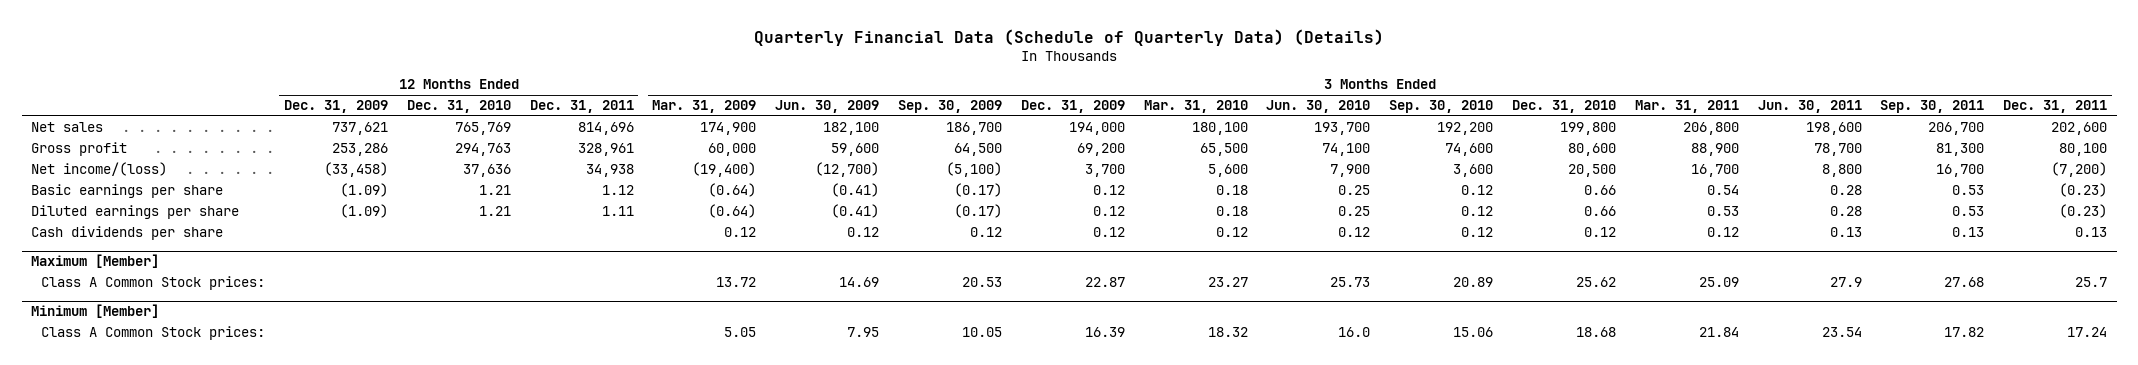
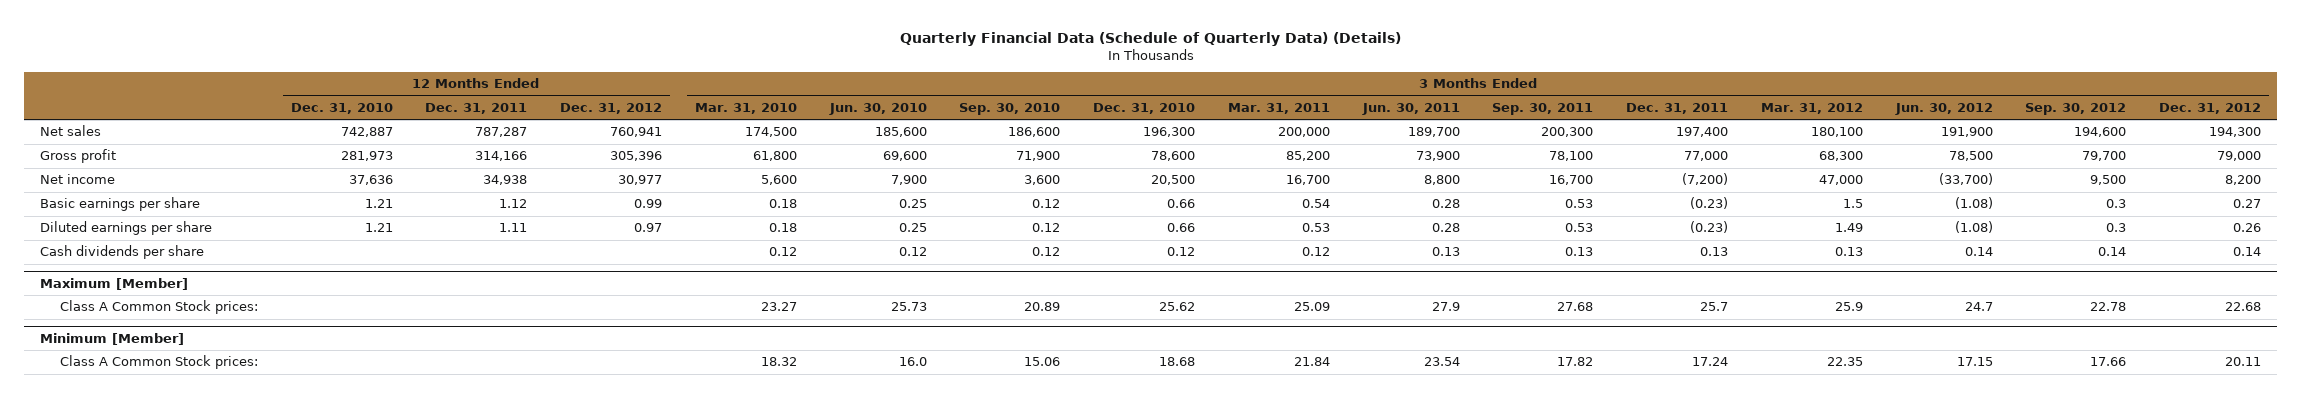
- | 12 Months Ended Dec. 31, 2009 | 12 Months Ended Dec. 31, 2010 | 12 Months Ended Dec. 31, 2011 | 3 Months Ended Mar. 31, 2009 | 3 Months Ended Jun. 30, 2009 | 3 Months Ended Sep. 30, 2009 | 3 Months Ended Dec. 31, 2009 | 3 Months Ended Mar. 31, 2010 | 3 Months Ended Jun. 30, 2010 | 3 Months Ended Sep. 30, 2010 | 3 Months Ended Dec. 31, 2010 | 3 Months Ended Mar. 31, 2011 | 3 Months Ended Jun. 30, 2011 | 3 Months Ended Sep. 30, 2011 | 3 Months Ended Dec. 31, 2011
+ | 12 Months Ended Dec. 31, 2010 | 12 Months Ended Dec. 31, 2011 | 12 Months Ended Dec. 31, 2012 | 3 Months Ended Mar. 31, 2010 | 3 Months Ended Jun. 30, 2010 | 3 Months Ended Sep. 30, 2010 | 3 Months Ended Dec. 31, 2010 | 3 Months Ended Mar. 31, 2011 | 3 Months Ended Jun. 30, 2011 | 3 Months Ended Sep. 30, 2011 | 3 Months Ended Dec. 31, 2011 | 3 Months Ended Mar. 31, 2012 | 3 Months Ended Jun. 30, 2012 | 3 Months Ended Sep. 30, 2012 | 3 Months Ended Dec. 31, 2012
- Net sales | 737,621 | 765,769 | 814,696 | 174,900 | 182,100 | 186,700 | 194,000 | 180,100 | 193,700 | 192,200 | 199,800 | 206,800 | 198,600 | 206,700 | 202,600
- Gross profit | 253,286 | 294,763 | 328,961 | 60,000 | 59,600 | 64,500 | 69,200 | 65,500 | 74,100 | 74,600 | 80,600 | 88,900 | 78,700 | 81,300 | 80,100
- Net income/(loss) | (33,458) | 37,636 | 34,938 | (19,400) | (12,700) | (5,100) | 3,700 | 5,600 | 7,900 | 3,600 | 20,500 | 16,700 | 8,800 | 16,700 | (7,200)
+ Net sales | 742,887 | 787,287 | 760,941 | 174,500 | 185,600 | 186,600 | 196,300 | 200,000 | 189,700 | 200,300 | 197,400 | 180,100 | 191,900 | 194,600 | 194,300
+ Gross profit | 281,973 | 314,166 | 305,396 | 61,800 | 69,600 | 71,900 | 78,600 | 85,200 | 73,900 | 78,100 | 77,000 | 68,300 | 78,500 | 79,700 | 79,000
+ Net income | 37,636 | 34,938 | 30,977 | 5,600 | 7,900 | 3,600 | 20,500 | 16,700 | 8,800 | 16,700 | (7,200) | 47,000 | (33,700) | 9,500 | 8,200

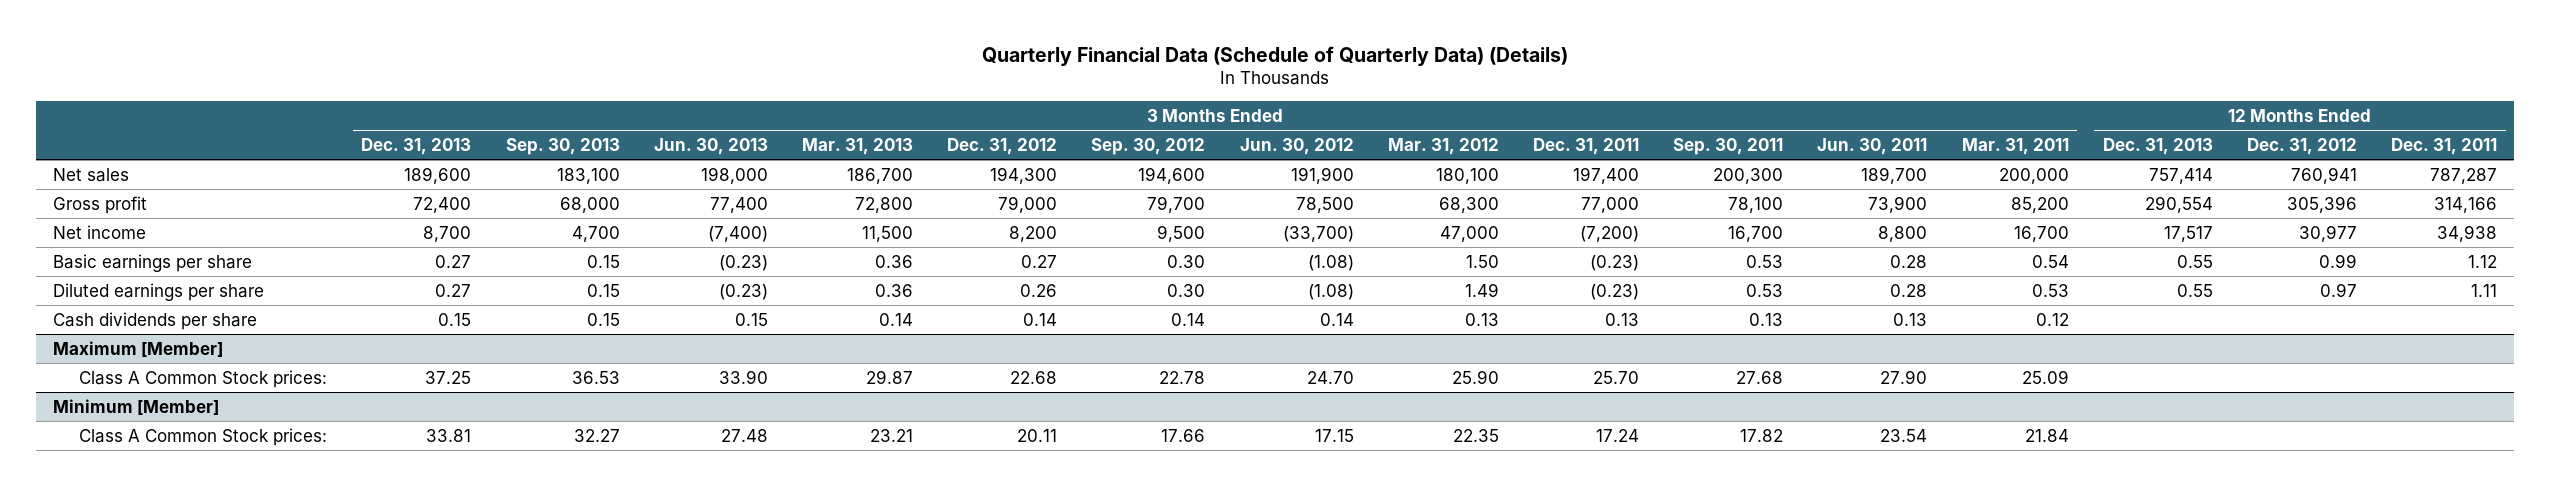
- | 12 Months Ended Dec. 31, 2010 | 12 Months Ended Dec. 31, 2011 | 12 Months Ended Dec. 31, 2012 | 3 Months Ended Mar. 31, 2010 | 3 Months Ended Jun. 30, 2010 | 3 Months Ended Sep. 30, 2010 | 3 Months Ended Dec. 31, 2010 | 3 Months Ended Mar. 31, 2011 | 3 Months Ended Jun. 30, 2011 | 3 Months Ended Sep. 30, 2011 | 3 Months Ended Dec. 31, 2011 | 3 Months Ended Mar. 31, 2012 | 3 Months Ended Jun. 30, 2012 | 3 Months Ended Sep. 30, 2012 | 3 Months Ended Dec. 31, 2012
+ | 3 Months Ended Dec. 31, 2013 | 3 Months Ended Sep. 30, 2013 | 3 Months Ended Jun. 30, 2013 | 3 Months Ended Mar. 31, 2013 | 3 Months Ended Dec. 31, 2012 | 3 Months Ended Sep. 30, 2012 | 3 Months Ended Jun. 30, 2012 | 3 Months Ended Mar. 31, 2012 | 3 Months Ended Dec. 31, 2011 | 3 Months Ended Sep. 30, 2011 | 3 Months Ended Jun. 30, 2011 | 3 Months Ended Mar. 31, 2011 | 12 Months Ended Dec. 31, 2013 | 12 Months Ended Dec. 31, 2012 | 12 Months Ended Dec. 31, 2011
- Basic earnings per share | 1.21 | 1.12 | 0.99 | 0.18 | 0.25 | 0.12 | 0.66 | 0.54 | 0.28 | 0.53 | (0.23) | 1.5 | (1.08) | 0.3 | 0.27
- Diluted earnings per share | 1.21 | 1.11 | 0.97 | 0.18 | 0.25 | 0.12 | 0.66 | 0.53 | 0.28 | 0.53 | (0.23) | 1.49 | (1.08) | 0.3 | 0.26
+ Basic earnings per share | 0.27 | 0.15 | (0.23) | 0.36 | 0.27 | 0.30 | (1.08) | 1.50 | (0.23) | 0.53 | 0.28 | 0.54 | 0.55 | 0.99 | 1.12
+ Diluted earnings per share | 0.27 | 0.15 | (0.23) | 0.36 | 0.26 | 0.30 | (1.08) | 1.49 | (0.23) | 0.53 | 0.28 | 0.53 | 0.55 | 0.97 | 1.11
@ Maximum [Member]
- Class A Common Stock prices: | | | | 23.27 | 25.73 | 20.89 | 25.62 | 25.09 | 27.9 | 27.68 | 25.7 | 25.9 | 24.7 | 22.78 | 22.68
+ Class A Common Stock prices: | 37.25 | 36.53 | 33.90 | 29.87 | 22.68 | 22.78 | 24.70 | 25.90 | 25.70 | 27.68 | 27.90 | 25.09 | | |

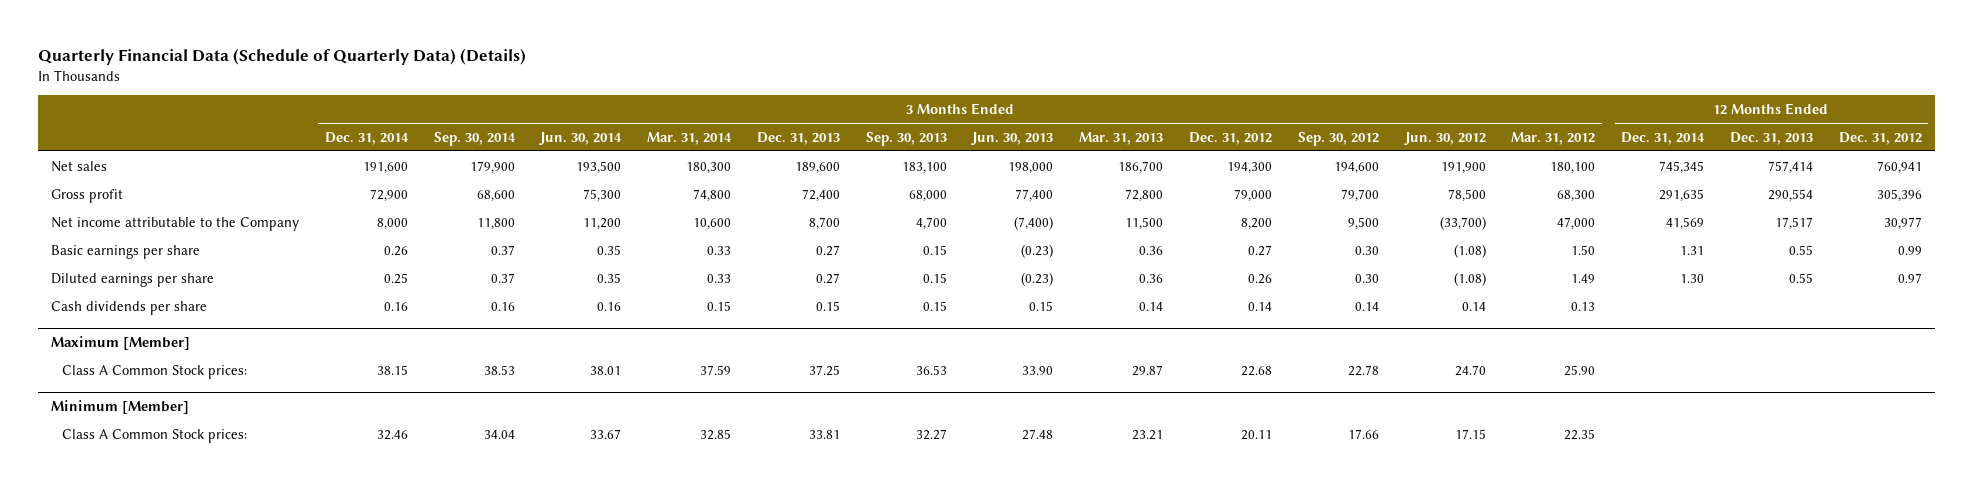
- | 3 Months Ended Dec. 31, 2013 | 3 Months Ended Sep. 30, 2013 | 3 Months Ended Jun. 30, 2013 | 3 Months Ended Mar. 31, 2013 | 3 Months Ended Dec. 31, 2012 | 3 Months Ended Sep. 30, 2012 | 3 Months Ended Jun. 30, 2012 | 3 Months Ended Mar. 31, 2012 | 3 Months Ended Dec. 31, 2011 | 3 Months Ended Sep. 30, 2011 | 3 Months Ended Jun. 30, 2011 | 3 Months Ended Mar. 31, 2011 | 12 Months Ended Dec. 31, 2013 | 12 Months Ended Dec. 31, 2012 | 12 Months Ended Dec. 31, 2011
+ | 3 Months Ended Dec. 31, 2014 | 3 Months Ended Sep. 30, 2014 | 3 Months Ended Jun. 30, 2014 | 3 Months Ended Mar. 31, 2014 | 3 Months Ended Dec. 31, 2013 | 3 Months Ended Sep. 30, 2013 | 3 Months Ended Jun. 30, 2013 | 3 Months Ended Mar. 31, 2013 | 3 Months Ended Dec. 31, 2012 | 3 Months Ended Sep. 30, 2012 | 3 Months Ended Jun. 30, 2012 | 3 Months Ended Mar. 31, 2012 | 12 Months Ended Dec. 31, 2014 | 12 Months Ended Dec. 31, 2013 | 12 Months Ended Dec. 31, 2012
- Net income | 8,700 | 4,700 | (7,400) | 11,500 | 8,200 | 9,500 | (33,700) | 47,000 | (7,200) | 16,700 | 8,800 | 16,700 | 17,517 | 30,977 | 34,938
+ Net income attributable to the Company | 8,000 | 11,800 | 11,200 | 10,600 | 8,700 | 4,700 | (7,400) | 11,500 | 8,200 | 9,500 | (33,700) | 47,000 | 41,569 | 17,517 | 30,977

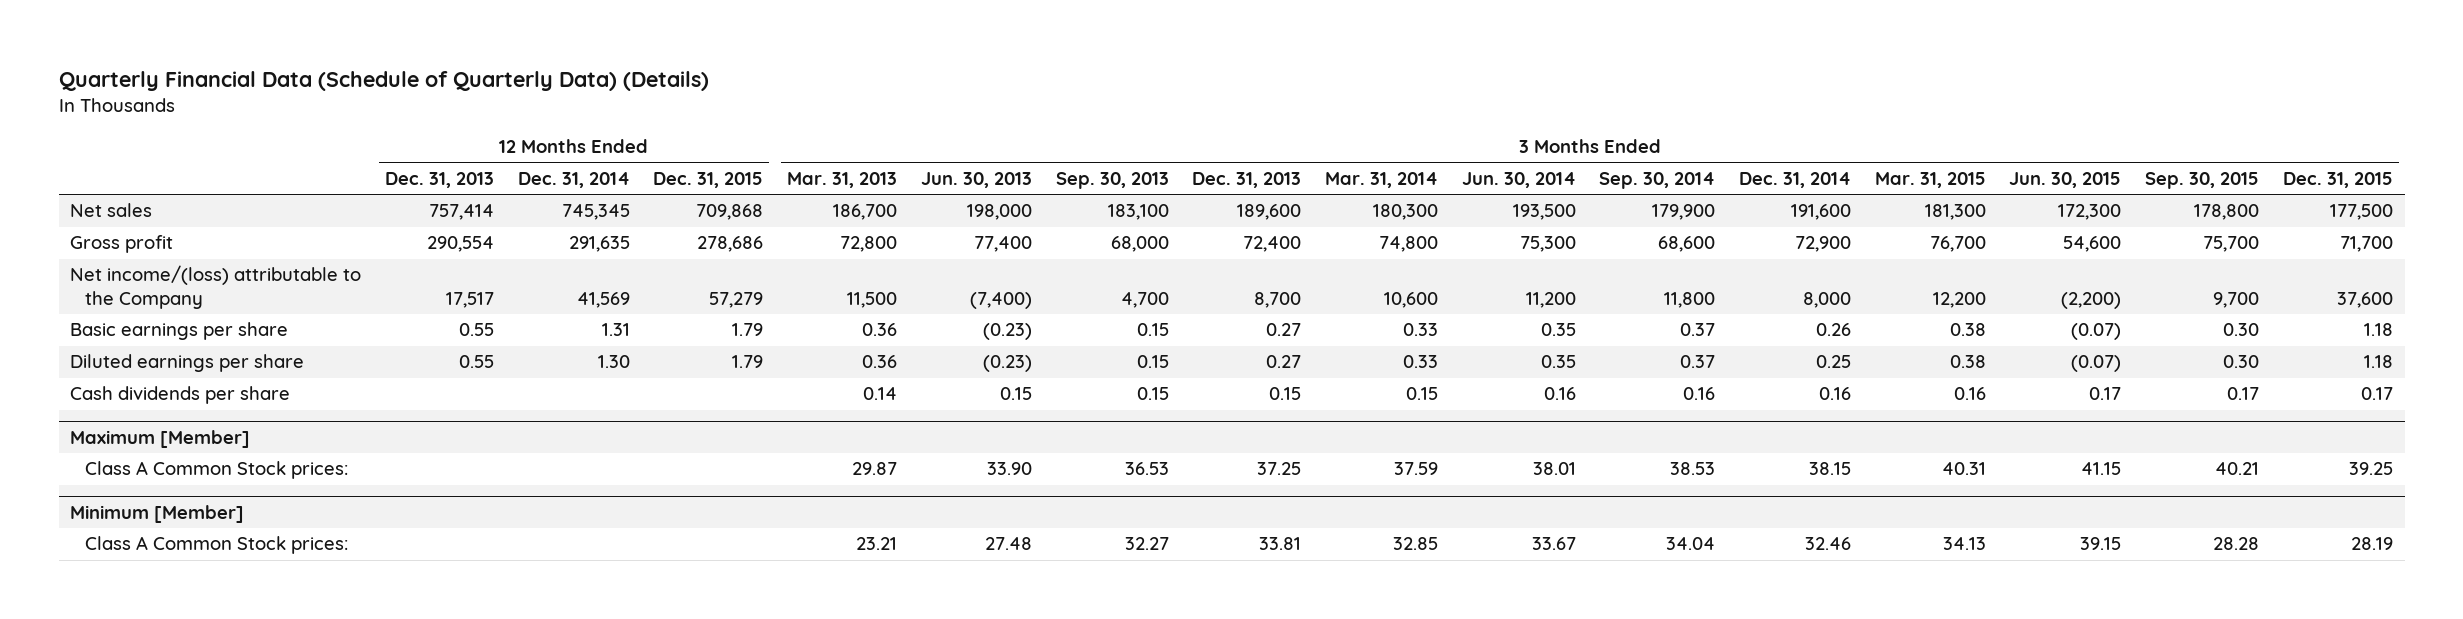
- | 3 Months Ended Dec. 31, 2014 | 3 Months Ended Sep. 30, 2014 | 3 Months Ended Jun. 30, 2014 | 3 Months Ended Mar. 31, 2014 | 3 Months Ended Dec. 31, 2013 | 3 Months Ended Sep. 30, 2013 | 3 Months Ended Jun. 30, 2013 | 3 Months Ended Mar. 31, 2013 | 3 Months Ended Dec. 31, 2012 | 3 Months Ended Sep. 30, 2012 | 3 Months Ended Jun. 30, 2012 | 3 Months Ended Mar. 31, 2012 | 12 Months Ended Dec. 31, 2014 | 12 Months Ended Dec. 31, 2013 | 12 Months Ended Dec. 31, 2012
+ | 12 Months Ended Dec. 31, 2013 | 12 Months Ended Dec. 31, 2014 | 12 Months Ended Dec. 31, 2015 | 3 Months Ended Mar. 31, 2013 | 3 Months Ended Jun. 30, 2013 | 3 Months Ended Sep. 30, 2013 | 3 Months Ended Dec. 31, 2013 | 3 Months Ended Mar. 31, 2014 | 3 Months Ended Jun. 30, 2014 | 3 Months Ended Sep. 30, 2014 | 3 Months Ended Dec. 31, 2014 | 3 Months Ended Mar. 31, 2015 | 3 Months Ended Jun. 30, 2015 | 3 Months Ended Sep. 30, 2015 | 3 Months Ended Dec. 31, 2015
- Net income attributable to the Company | 8,000 | 11,800 | 11,200 | 10,600 | 8,700 | 4,700 | (7,400) | 11,500 | 8,200 | 9,500 | (33,700) | 47,000 | 41,569 | 17,517 | 30,977
+ Net income/(loss) attributable to the Company | 17,517 | 41,569 | 57,279 | 11,500 | (7,400) | 4,700 | 8,700 | 10,600 | 11,200 | 11,800 | 8,000 | 12,200 | (2,200) | 9,700 | 37,600

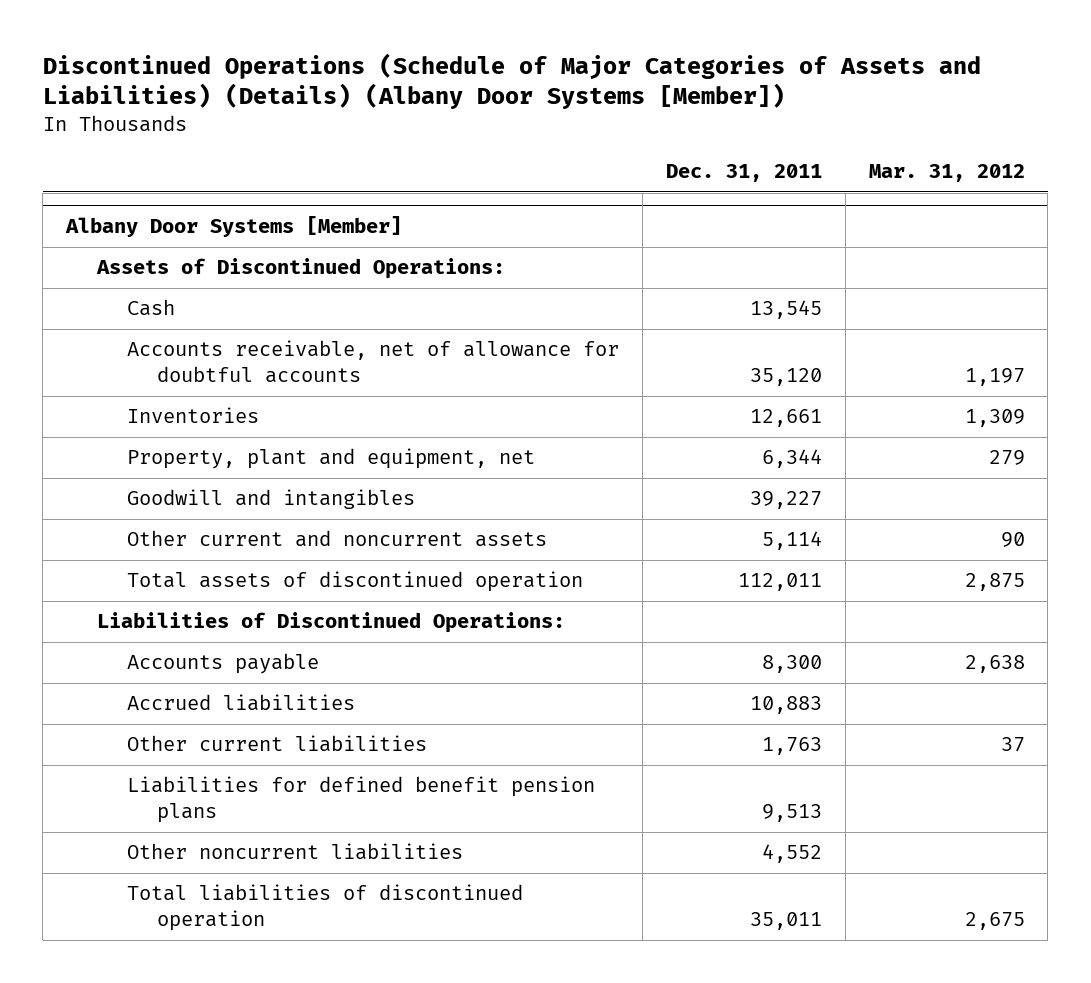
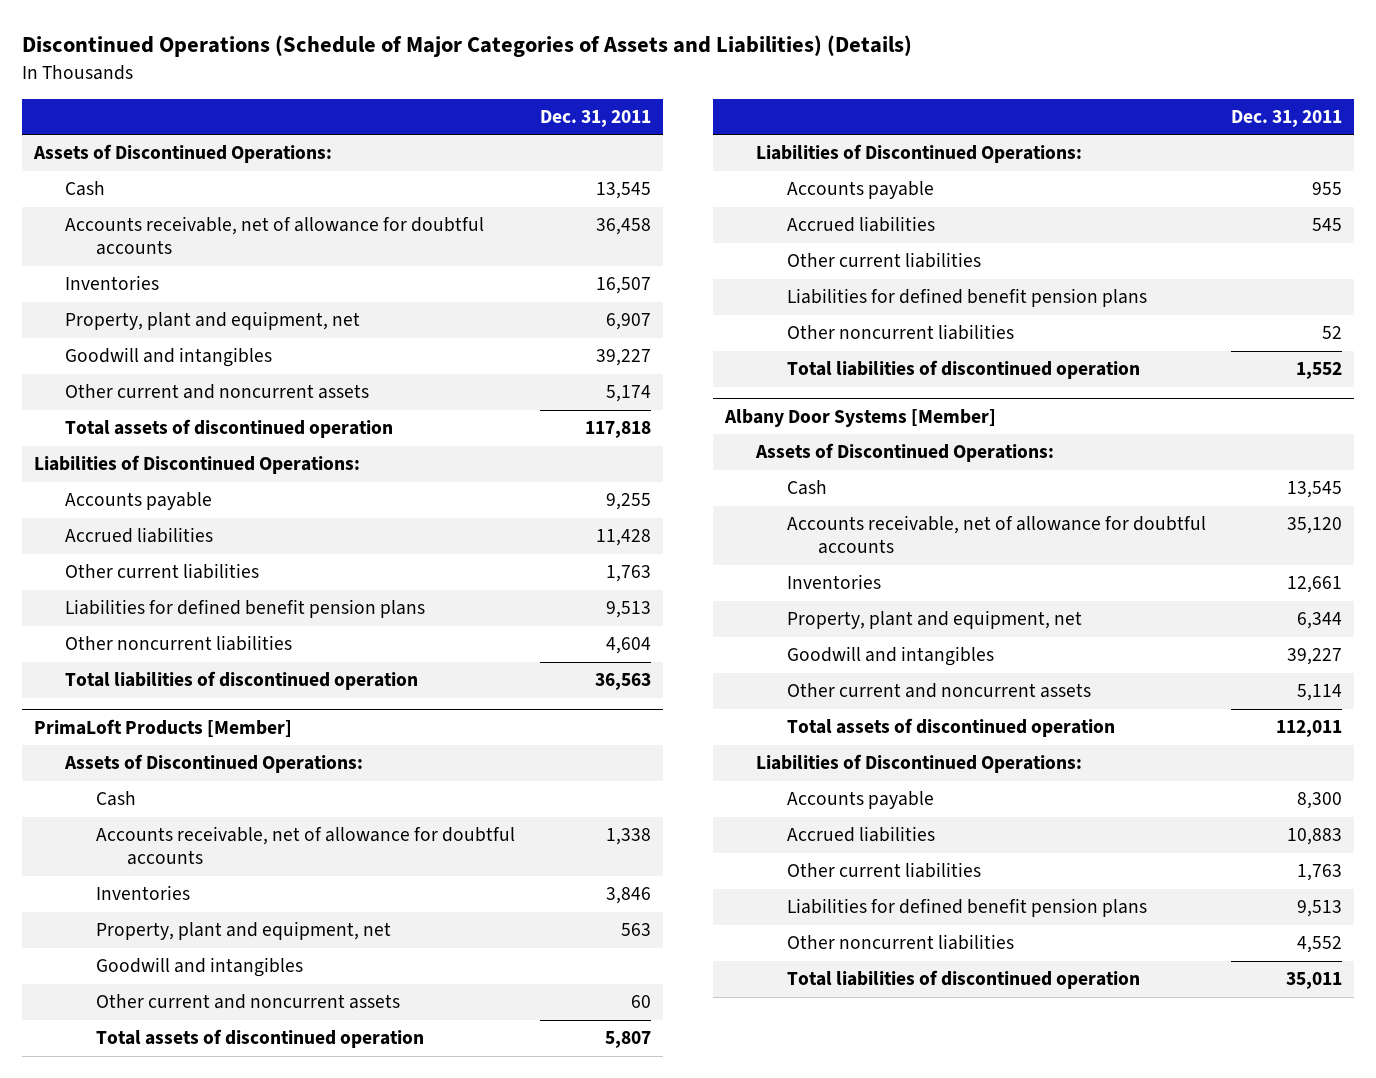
- Discontinued Operations (Schedule of Major Categories of Assets and Liabilities) (Details) (Albany Door Systems [Member])
+ Discontinued Operations (Schedule of Major Categories of Assets and Liabilities) (Details)
- | Dec. 31, 2011 | Mar. 31, 2012
+ | Dec. 31, 2011
+ Assets of Discontinued Operations:
+ Cash | 13,545
+ Accounts receivable, net of allowance for doubtful accounts | 36,458
+ Inventories | 16,507
+ Property, plant and equipment, net | 6,907
+ Goodwill and intangibles | 39,227
+ Other current and noncurrent assets | 5,174
+ Total assets of discontinued operation | 117,818
+ Liabilities of Discontinued Operations:
+ Accounts payable | 9,255
+ Accrued liabilities | 11,428
+ Other current liabilities | 1,763
+ Liabilities for defined benefit pension plans | 9,513
+ Other noncurrent liabilities | 4,604
+ Total liabilities of discontinued operation | 36,563
+ PrimaLoft Products [Member]
+ Assets of Discontinued Operations:
+ Cash
+ Accounts receivable, net of allowance for doubtful accounts | 1,338
+ Inventories | 3,846
+ Property, plant and equipment, net | 563
+ Goodwill and intangibles
+ Other current and noncurrent assets | 60
+ Total assets of discontinued operation | 5,807
+ Liabilities of Discontinued Operations:
+ Accounts payable | 955
+ Accrued liabilities | 545
+ Other current liabilities
+ Liabilities for defined benefit pension plans
+ Other noncurrent liabilities | 52
+ Total liabilities of discontinued operation | 1,552

